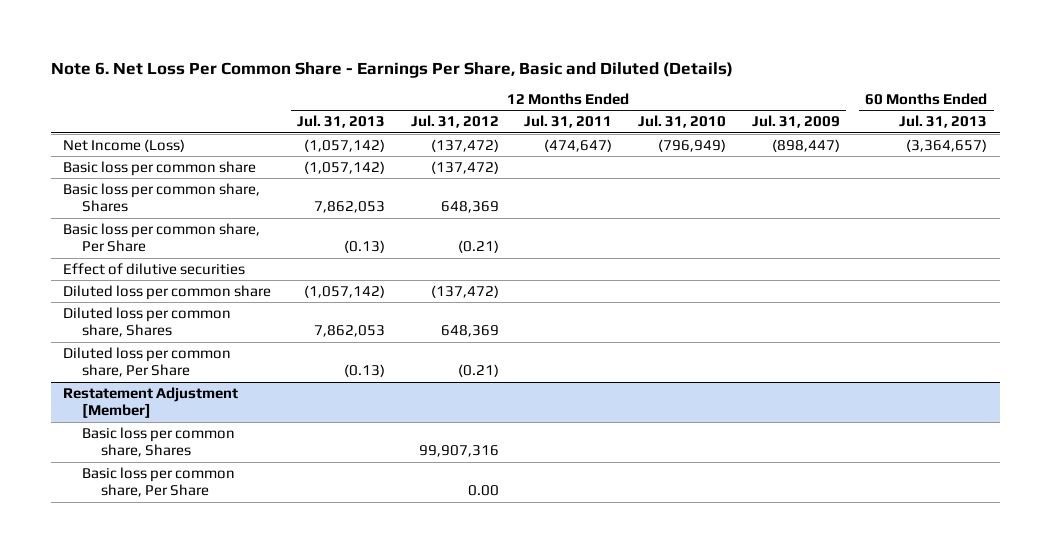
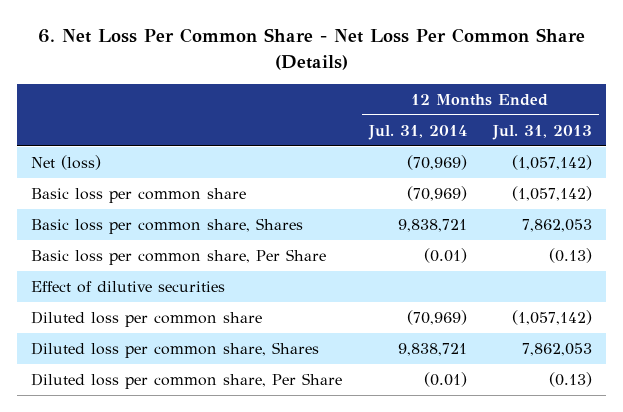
- Note 6. Net Loss Per Common Share - Earnings Per Share, Basic and Diluted (Details)
+ 6. Net Loss Per Common Share - Net Loss Per Common Share (Details)
- | 12 Months Ended Jul. 31, 2013 | 12 Months Ended Jul. 31, 2012 | 12 Months Ended Jul. 31, 2011 | 12 Months Ended Jul. 31, 2010 | 12 Months Ended Jul. 31, 2009 | 60 Months Ended Jul. 31, 2013
+ | 12 Months Ended Jul. 31, 2014 | 12 Months Ended Jul. 31, 2013
- Net Income (Loss) | (1,057,142) | (137,472) | (474,647) | (796,949) | (898,447) | (3,364,657)
+ Net (loss) | (70,969) | (1,057,142)
- Restatement Adjustment [Member]
- Basic loss per common share, Shares | | 99,907,316 | | | |
- Basic loss per common share, Per Share | | 0.00 | | | |

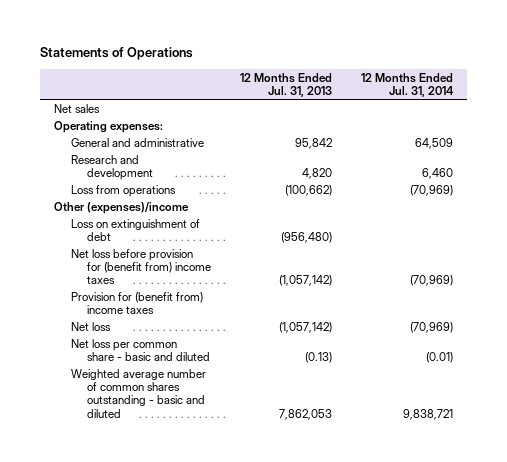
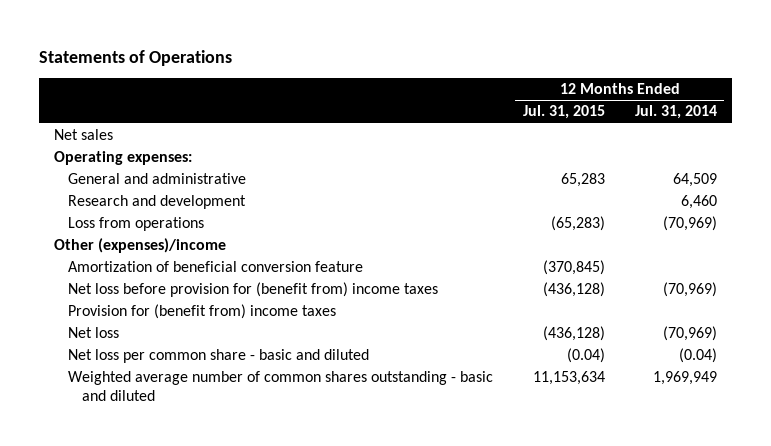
- | 12 Months Ended Jul. 31, 2013 | 12 Months Ended Jul. 31, 2014
+ | 12 Months Ended Jul. 31, 2015 | 12 Months Ended Jul. 31, 2014
- Loss on extinguishment of debt | (956,480) |
+ Amortization of beneficial conversion feature | (370,845) |
- Net loss per common share - basic and diluted | (0.13) | (0.01)
- Weighted average number of common shares outstanding - basic and diluted | 7,862,053 | 9,838,721
+ Net loss per common share - basic and diluted | (0.04) | (0.04)
+ Weighted average number of common shares outstanding - basic and diluted | 11,153,634 | 1,969,949

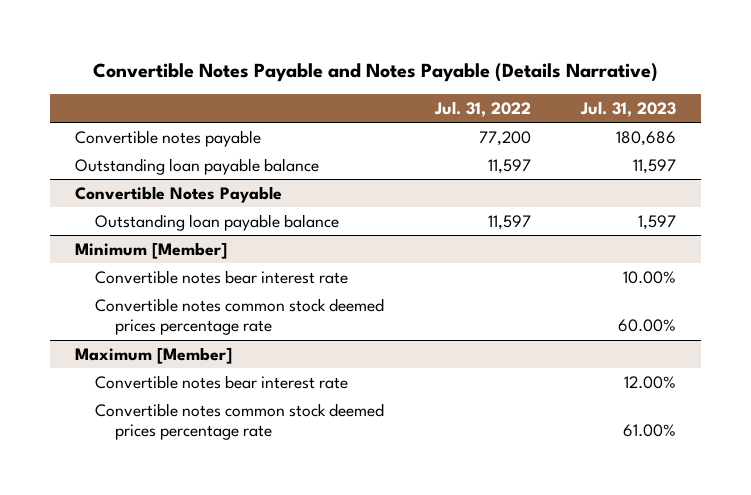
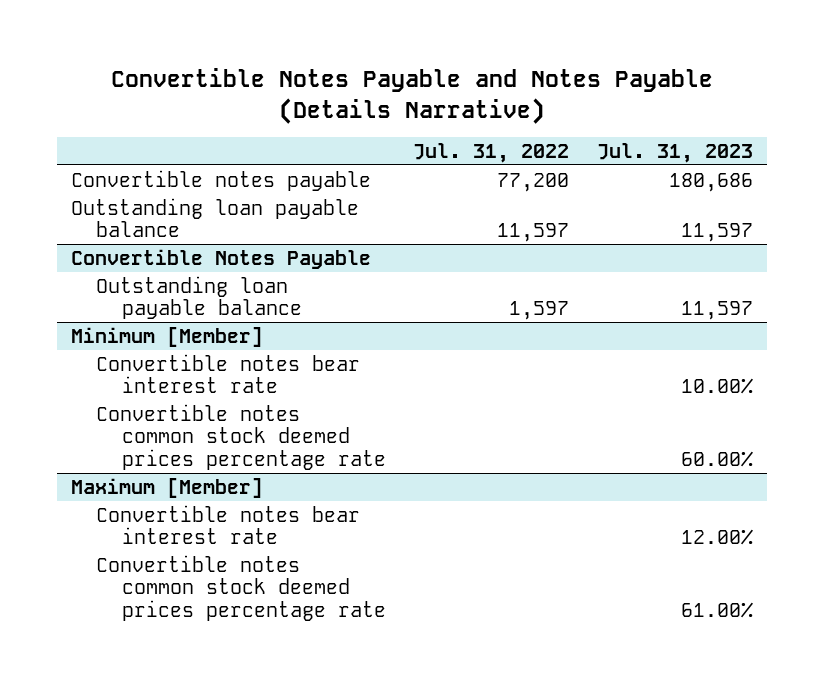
@ Convertible Notes Payable
- Outstanding loan payable balance | 11,597 | 1,597
+ Outstanding loan payable balance | 1,597 | 11,597

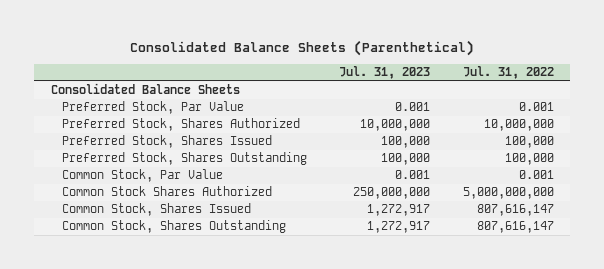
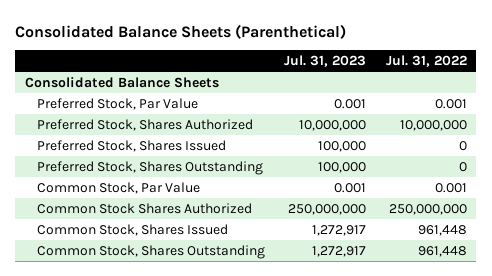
- Preferred Stock, Shares Issued | 100,000 | 100,000
- Preferred Stock, Shares Outstanding | 100,000 | 100,000
+ Preferred Stock, Shares Issued | 100,000 | 0
+ Preferred Stock, Shares Outstanding | 100,000 | 0
- Common Stock Shares Authorized | 250,000,000 | 5,000,000,000
- Common Stock, Shares Issued | 1,272,917 | 807,616,147
- Common Stock, Shares Outstanding | 1,272,917 | 807,616,147
+ Common Stock Shares Authorized | 250,000,000 | 250,000,000
+ Common Stock, Shares Issued | 1,272,917 | 961,448
+ Common Stock, Shares Outstanding | 1,272,917 | 961,448

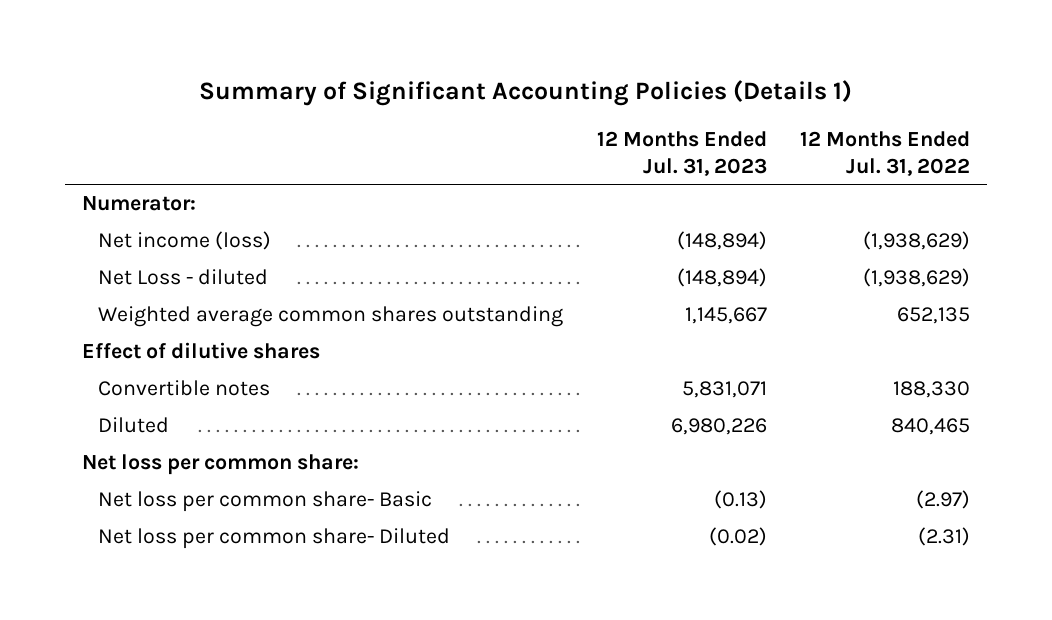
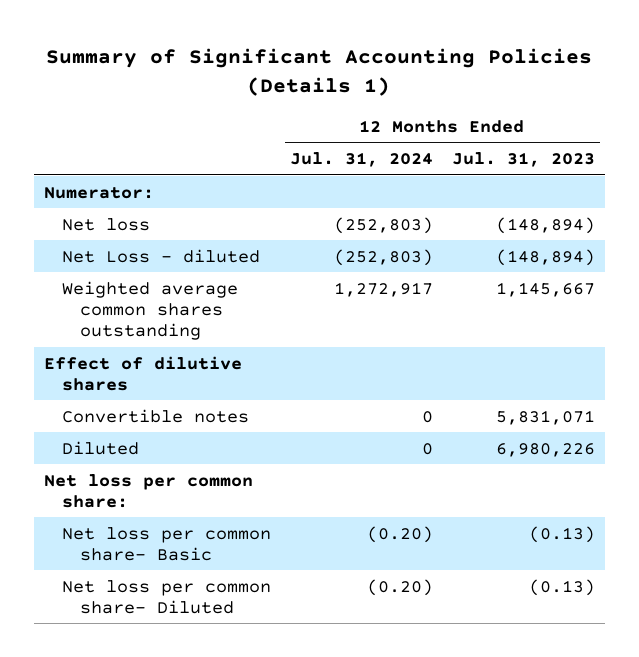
- | 12 Months Ended Jul. 31, 2023 | 12 Months Ended Jul. 31, 2022
+ | 12 Months Ended Jul. 31, 2024 | 12 Months Ended Jul. 31, 2023
- Net income (loss) | (148,894) | (1,938,629)
+ Net loss | (252,803) | (148,894)
- Net loss per common share- Diluted | (0.02) | (2.31)
+ Net loss per common share- Diluted | (0.20) | (0.13)

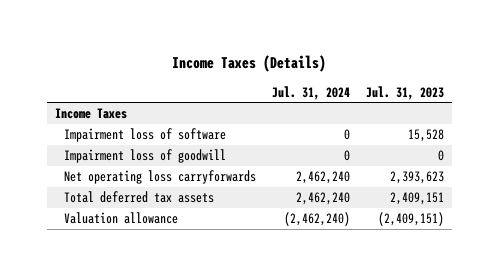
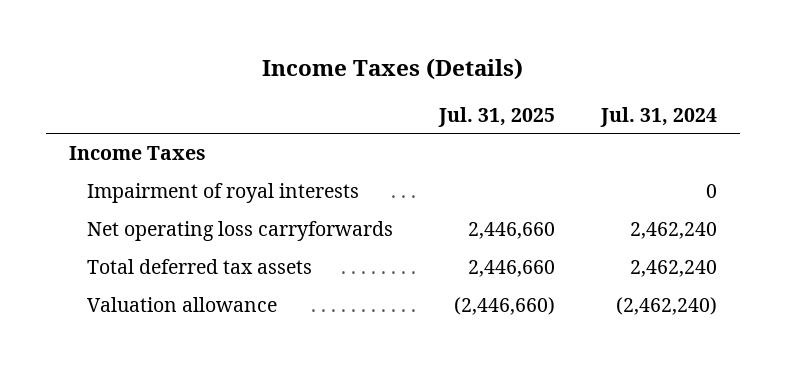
- | Jul. 31, 2024 | Jul. 31, 2023
+ | Jul. 31, 2025 | Jul. 31, 2024
- Impairment loss of software | 0 | 15,528
- Impairment loss of goodwill | 0 | 0
+ Impairment of royal interests | | 0

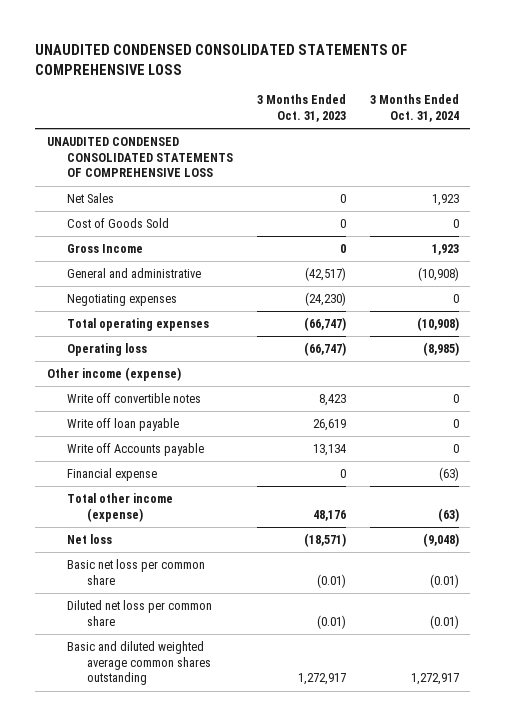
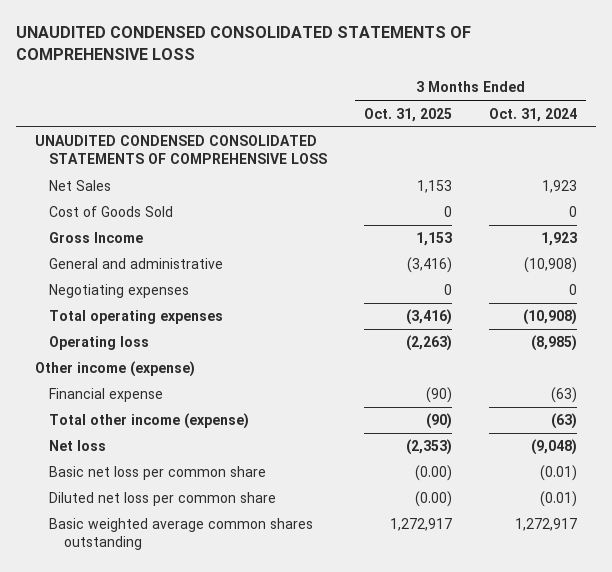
- | 3 Months Ended Oct. 31, 2023 | 3 Months Ended Oct. 31, 2024
+ | 3 Months Ended Oct. 31, 2025 | 3 Months Ended Oct. 31, 2024
- Write off convertible notes | 8,423 | 0
- Write off loan payable | 26,619 | 0
- Write off Accounts payable | 13,134 | 0
- Basic and diluted weighted average common shares outstanding | 1,272,917 | 1,272,917
+ Basic weighted average common shares outstanding | 1,272,917 | 1,272,917

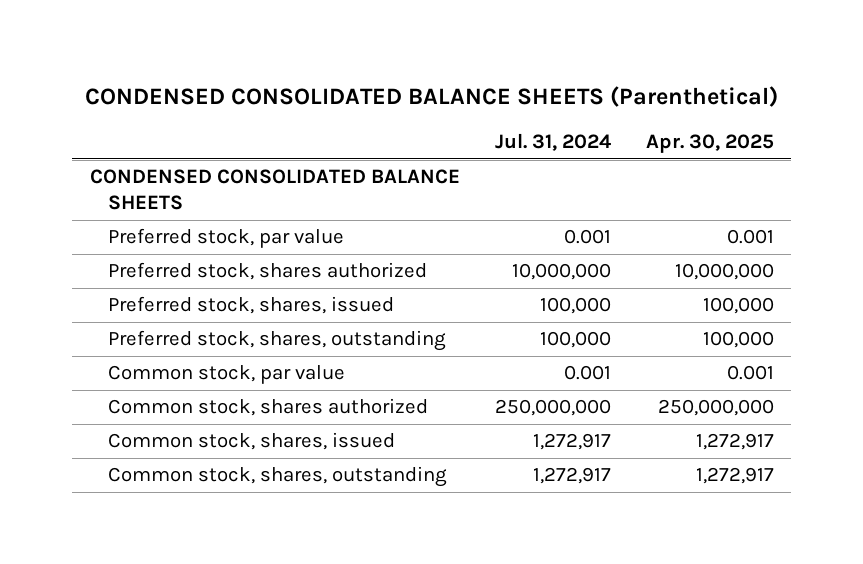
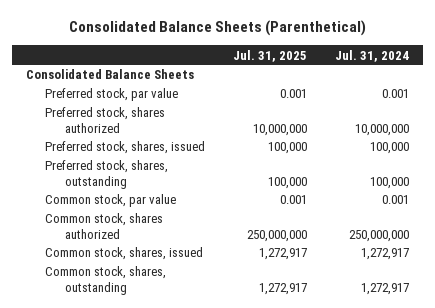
- CONDENSED CONSOLIDATED BALANCE SHEETS (Parenthetical)
+ Consolidated Balance Sheets (Parenthetical)
- | Jul. 31, 2024 | Apr. 30, 2025
+ | Jul. 31, 2025 | Jul. 31, 2024
- CONDENSED CONSOLIDATED BALANCE SHEETS
+ Consolidated Balance Sheets

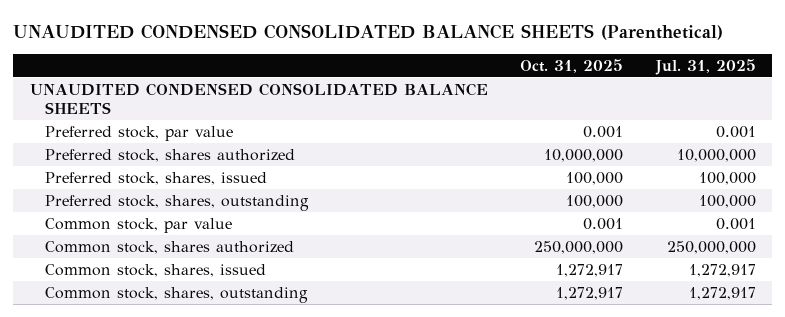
- Consolidated Balance Sheets (Parenthetical)
+ UNAUDITED CONDENSED CONSOLIDATED BALANCE SHEETS (Parenthetical)
- | Jul. 31, 2025 | Jul. 31, 2024
+ | Oct. 31, 2025 | Jul. 31, 2025
- Consolidated Balance Sheets
+ UNAUDITED CONDENSED CONSOLIDATED BALANCE SHEETS

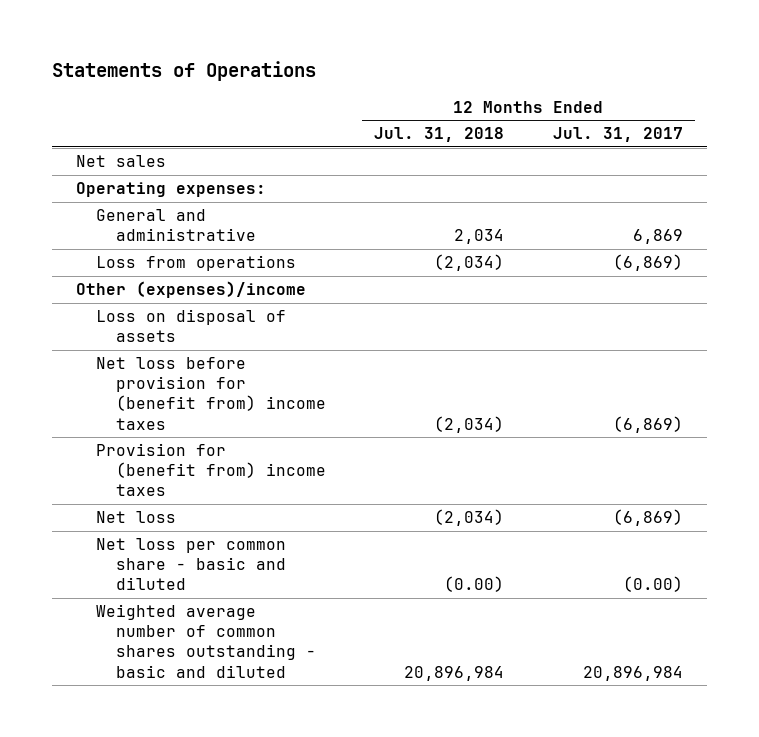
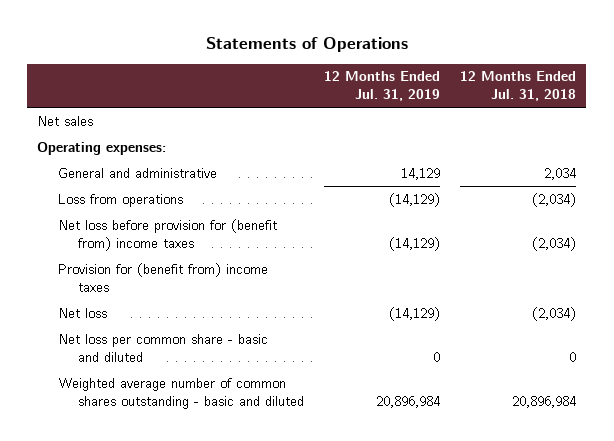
- | 12 Months Ended Jul. 31, 2018 | 12 Months Ended Jul. 31, 2017
+ | 12 Months Ended Jul. 31, 2019 | 12 Months Ended Jul. 31, 2018
- Other (expenses)/income
- Loss on disposal of assets
- Net loss per common share - basic and diluted | (0.00) | (0.00)
+ Net loss per common share - basic and diluted | 0 | 0

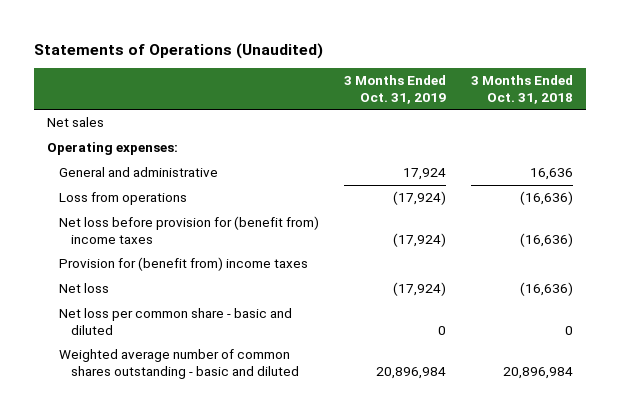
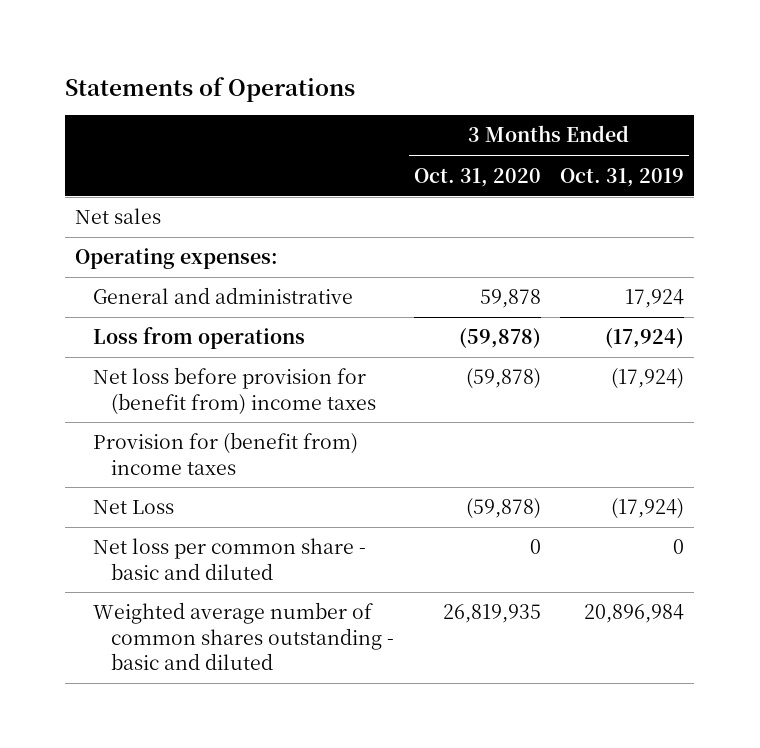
- Statements of Operations (Unaudited)
+ Statements of Operations
- | 3 Months Ended Oct. 31, 2019 | 3 Months Ended Oct. 31, 2018
+ | 3 Months Ended Oct. 31, 2020 | 3 Months Ended Oct. 31, 2019
- Net loss | (17,924) | (16,636)
+ Net Loss | (59,878) | (17,924)

